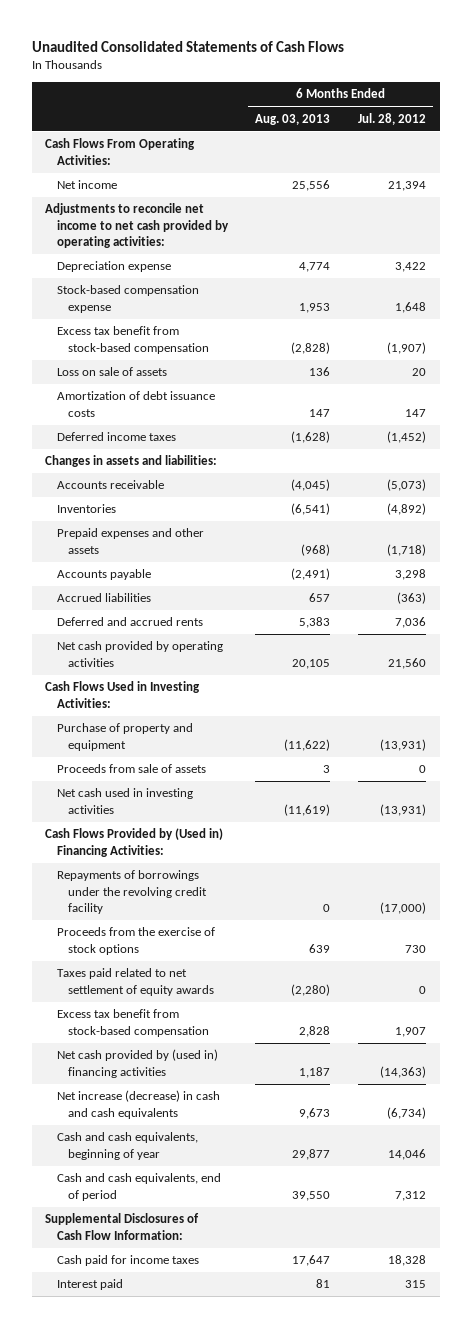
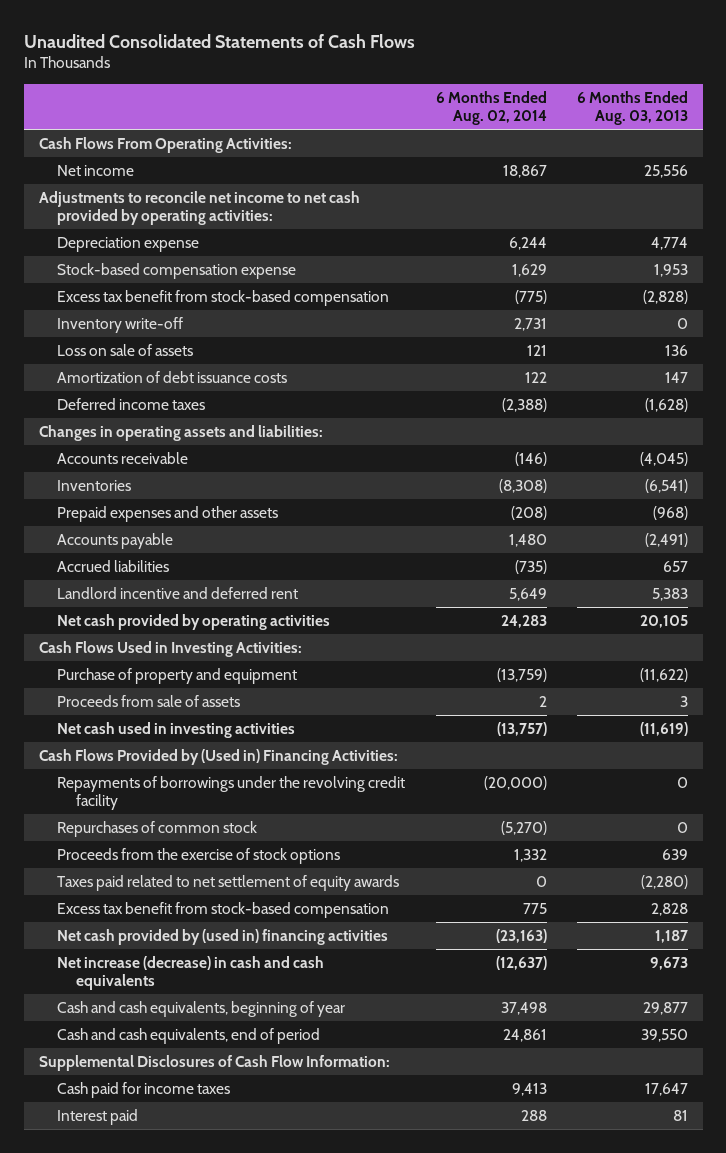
- | 6 Months Ended Aug. 03, 2013 | 6 Months Ended Jul. 28, 2012
+ | 6 Months Ended Aug. 02, 2014 | 6 Months Ended Aug. 03, 2013
+ Inventory write-off | 2,731 | 0
- Changes in assets and liabilities:
+ Changes in operating assets and liabilities:
- Deferred and accrued rents | 5,383 | 7,036
+ Landlord incentive and deferred rent | 5,649 | 5,383
+ Repurchases of common stock | (5,270) | 0

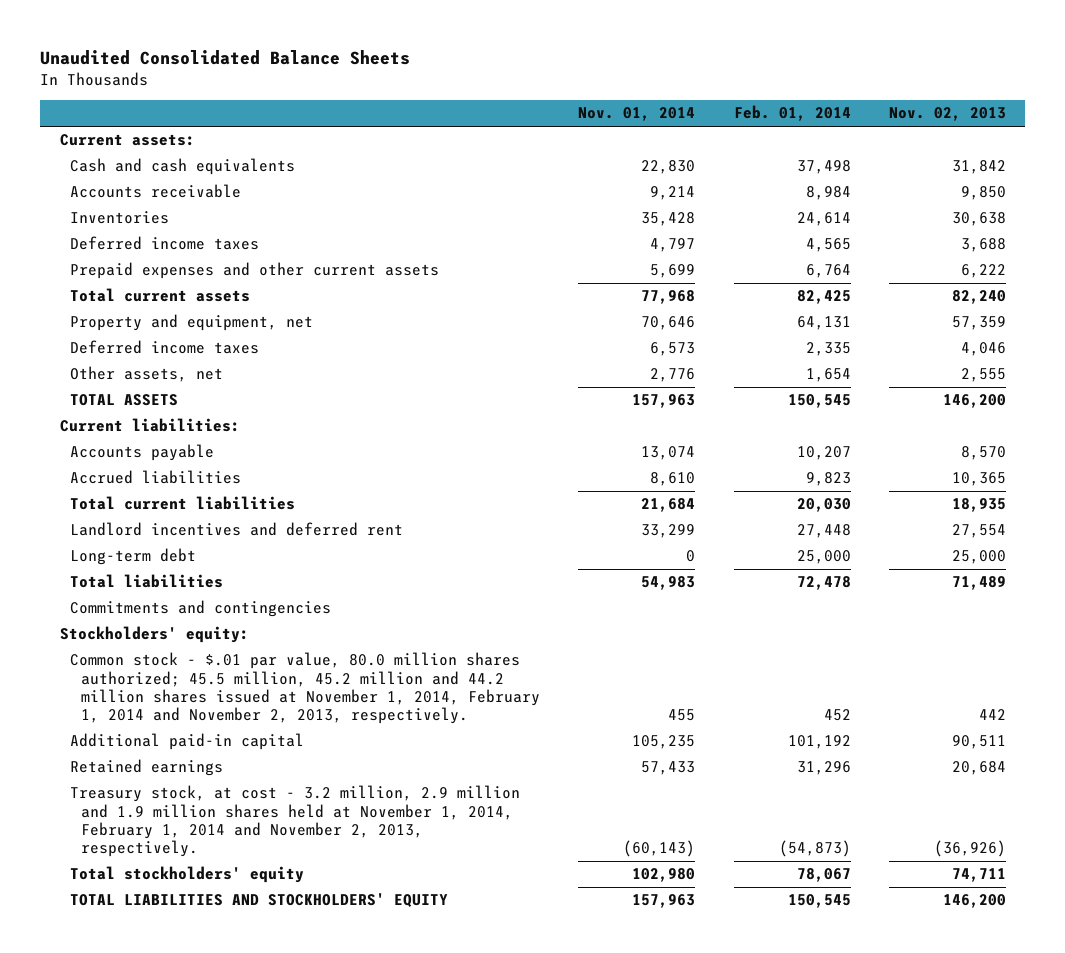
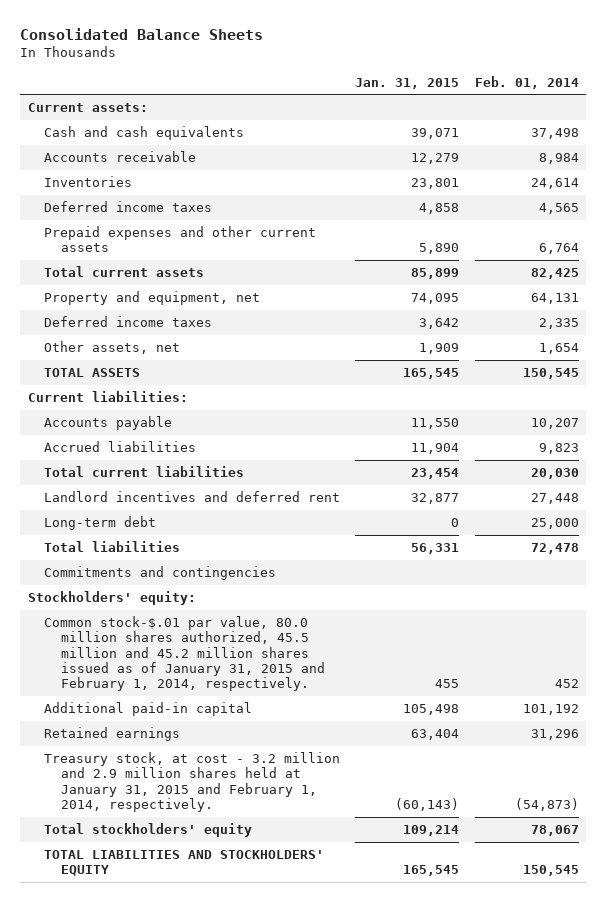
- Unaudited Consolidated Balance Sheets
+ Consolidated Balance Sheets
- | Nov. 01, 2014 | Feb. 01, 2014 | Nov. 02, 2013
+ | Jan. 31, 2015 | Feb. 01, 2014
- Common stock - $.01 par value, 80.0 million shares authorized; 45.5 million, 45.2 million and 44.2 million shares issued at November 1, 2014, February 1, 2014 and November 2, 2013, respectively. | 455 | 452 | 442
+ Common stock-$.01 par value, 80.0 million shares authorized, 45.5 million and 45.2 million shares issued as of January 31, 2015 and February 1, 2014, respectively. | 455 | 452
- Treasury stock, at cost - 3.2 million, 2.9 million and 1.9 million shares held at November 1, 2014, February 1, 2014 and November 2, 2013, respectively. | (60,143) | (54,873) | (36,926)
+ Treasury stock, at cost - 3.2 million and 2.9 million shares held at January 31, 2015 and February 1, 2014, respectively. | (60,143) | (54,873)

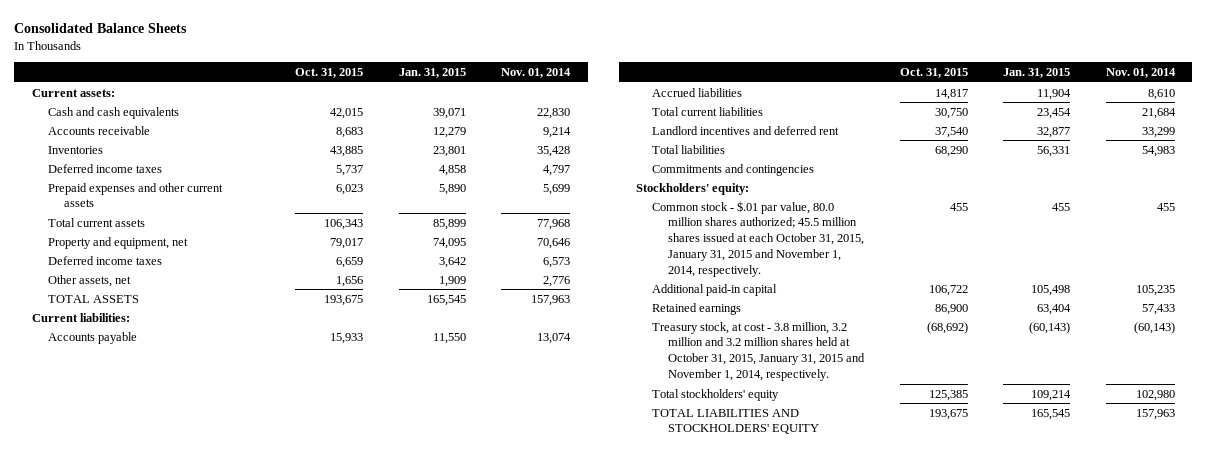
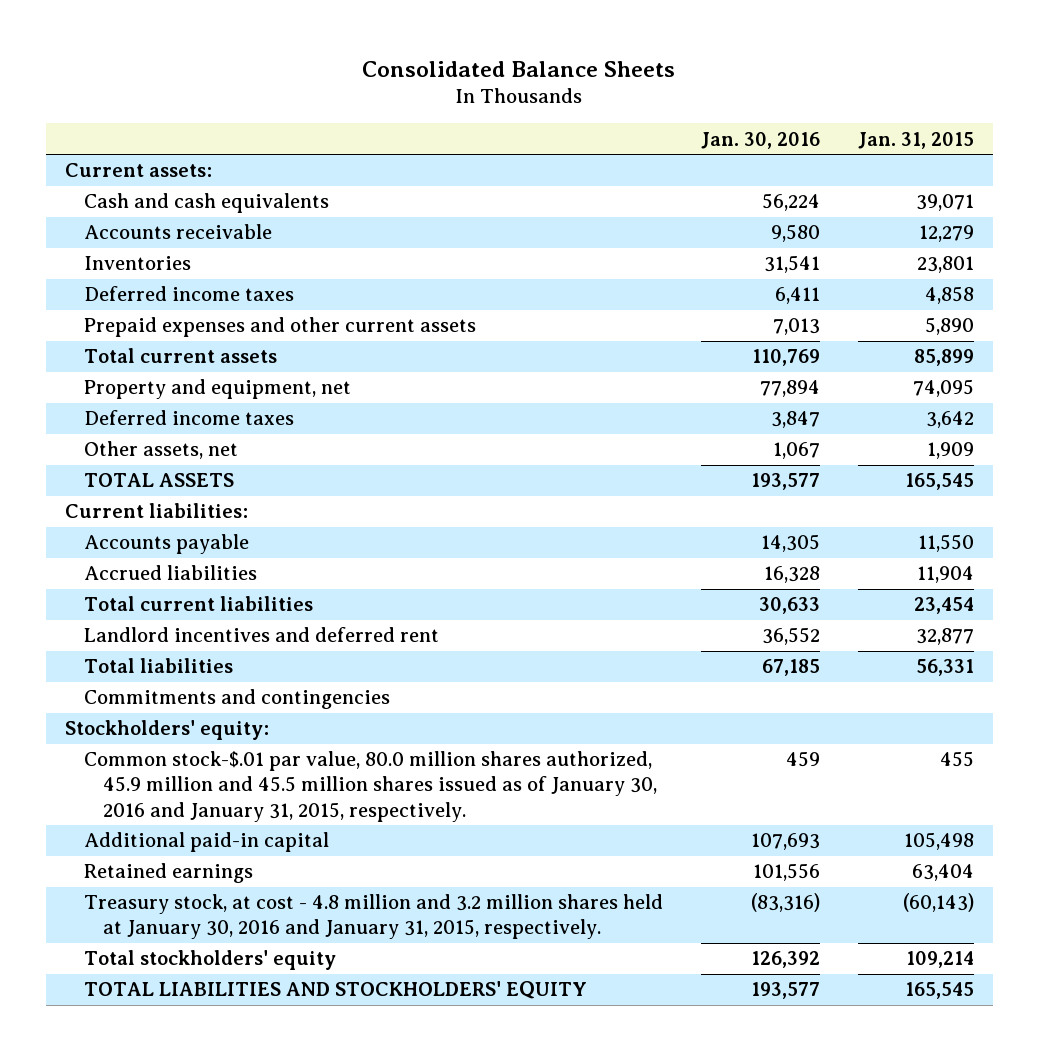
- | Oct. 31, 2015 | Jan. 31, 2015 | Nov. 01, 2014
+ | Jan. 30, 2016 | Jan. 31, 2015
- Common stock - $.01 par value, 80.0 million shares authorized; 45.5 million shares issued at each October 31, 2015, January 31, 2015 and November 1, 2014, respectively. | 455 | 455 | 455
+ Common stock-$.01 par value, 80.0 million shares authorized, 45.9 million and 45.5 million shares issued as of January 30, 2016 and January 31, 2015, respectively. | 459 | 455
- Treasury stock, at cost - 3.8 million, 3.2 million and 3.2 million shares held at October 31, 2015, January 31, 2015 and November 1, 2014, respectively. | (68,692) | (60,143) | (60,143)
+ Treasury stock, at cost - 4.8 million and 3.2 million shares held at January 30, 2016 and January 31, 2015, respectively. | (83,316) | (60,143)

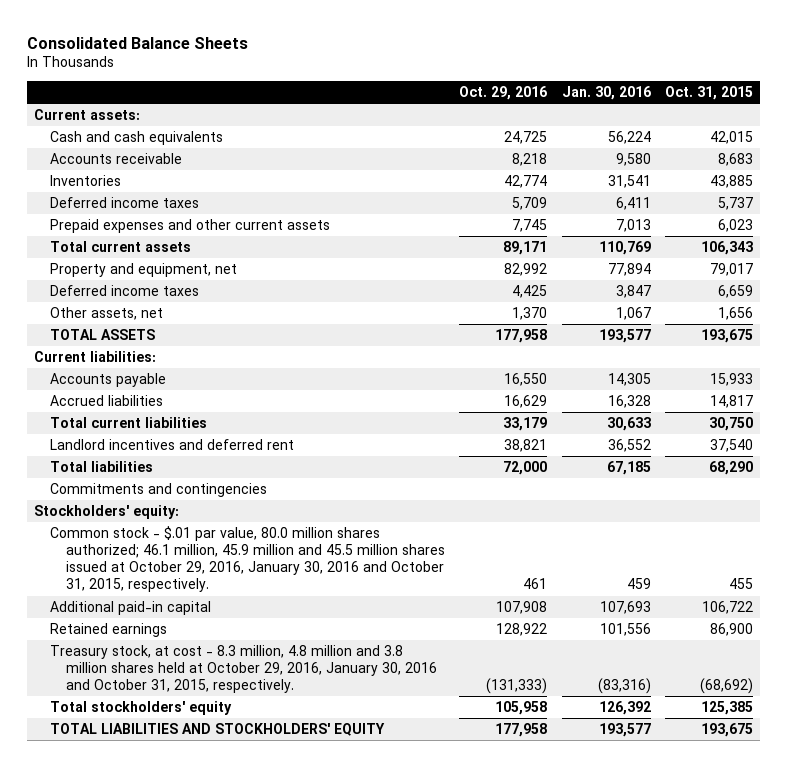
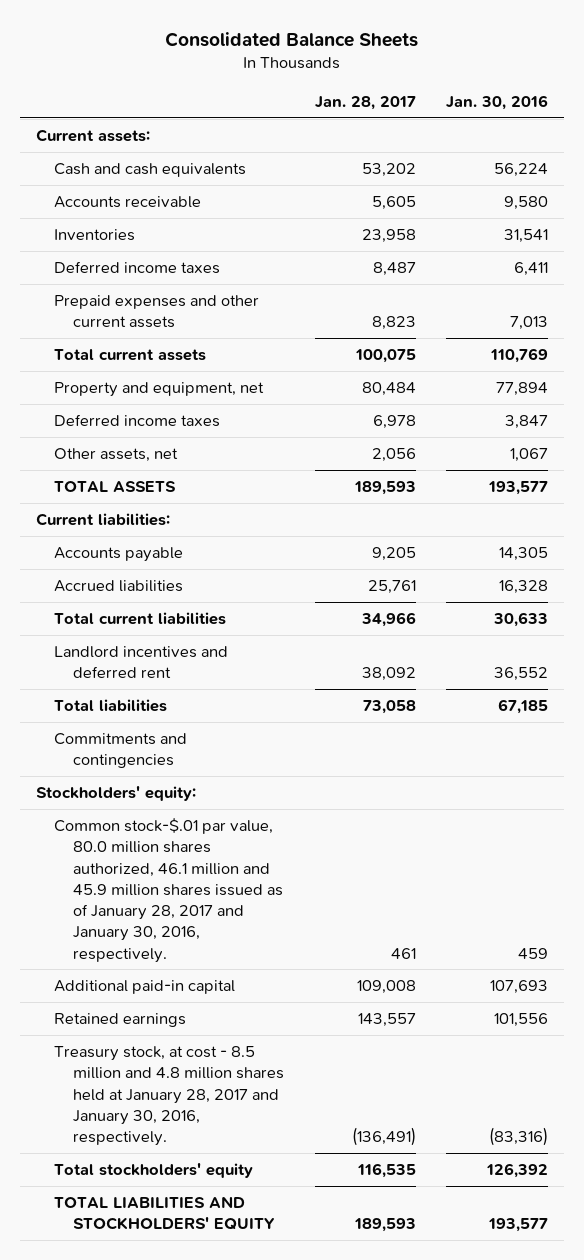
- | Oct. 29, 2016 | Jan. 30, 2016 | Oct. 31, 2015
+ | Jan. 28, 2017 | Jan. 30, 2016
- Common stock - $.01 par value, 80.0 million shares authorized; 46.1 million, 45.9 million and 45.5 million shares issued at October 29, 2016, January 30, 2016 and October 31, 2015, respectively. | 461 | 459 | 455
+ Common stock-$.01 par value, 80.0 million shares authorized, 46.1 million and 45.9 million shares issued as of January 28, 2017 and January 30, 2016, respectively. | 461 | 459
- Treasury stock, at cost - 8.3 million, 4.8 million and 3.8 million shares held at October 29, 2016, January 30, 2016 and October 31, 2015, respectively. | (131,333) | (83,316) | (68,692)
+ Treasury stock, at cost - 8.5 million and 4.8 million shares held at January 28, 2017 and January 30, 2016, respectively. | (136,491) | (83,316)

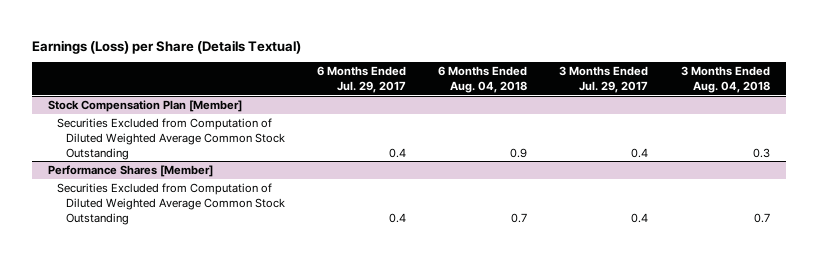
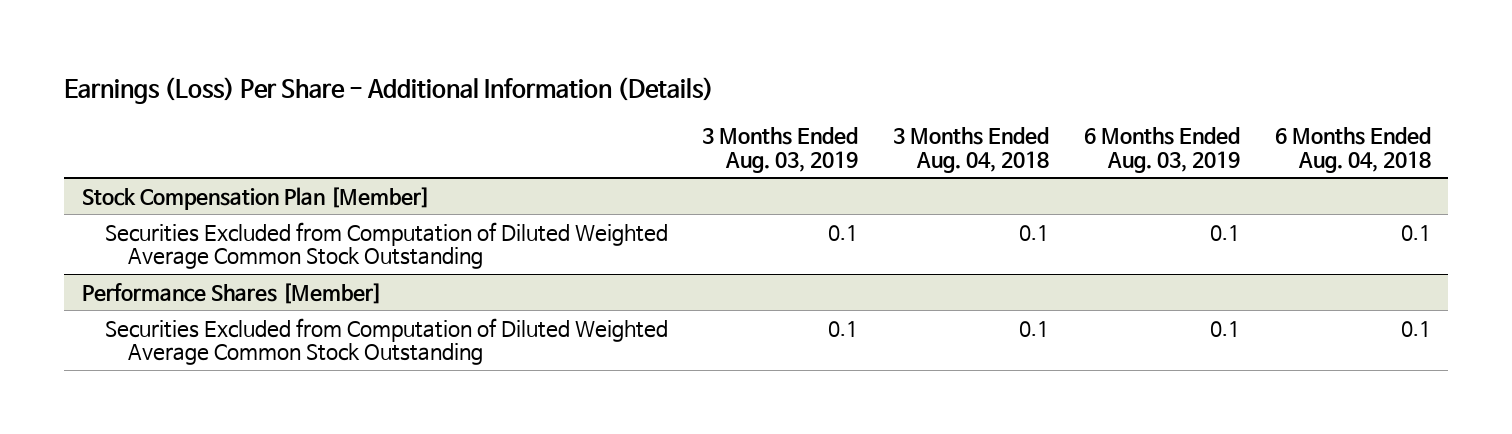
- Earnings (Loss) per Share (Details Textual)
+ Earnings (Loss) Per Share - Additional Information (Details)
- | 6 Months Ended Jul. 29, 2017 | 6 Months Ended Aug. 04, 2018 | 3 Months Ended Jul. 29, 2017 | 3 Months Ended Aug. 04, 2018
+ | 3 Months Ended Aug. 03, 2019 | 3 Months Ended Aug. 04, 2018 | 6 Months Ended Aug. 03, 2019 | 6 Months Ended Aug. 04, 2018
@ Stock Compensation Plan [Member]
- Securities Excluded from Computation of Diluted Weighted Average Common Stock Outstanding | 0.4 | 0.9 | 0.4 | 0.3
+ Securities Excluded from Computation of Diluted Weighted Average Common Stock Outstanding | 0.1 | 0.1 | 0.1 | 0.1
@ Performance Shares [Member]
- Securities Excluded from Computation of Diluted Weighted Average Common Stock Outstanding | 0.4 | 0.7 | 0.4 | 0.7
+ Securities Excluded from Computation of Diluted Weighted Average Common Stock Outstanding | 0.1 | 0.1 | 0.1 | 0.1

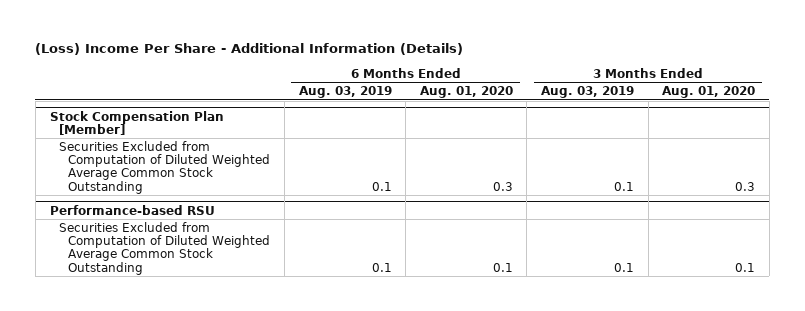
- Earnings (Loss) Per Share - Additional Information (Details)
+ (Loss) Income Per Share - Additional Information (Details)
- | 3 Months Ended Aug. 03, 2019 | 3 Months Ended Aug. 04, 2018 | 6 Months Ended Aug. 03, 2019 | 6 Months Ended Aug. 04, 2018
+ | 6 Months Ended Aug. 03, 2019 | 6 Months Ended Aug. 01, 2020 | 3 Months Ended Aug. 03, 2019 | 3 Months Ended Aug. 01, 2020
- Performance Shares [Member]
+ Performance-based RSU

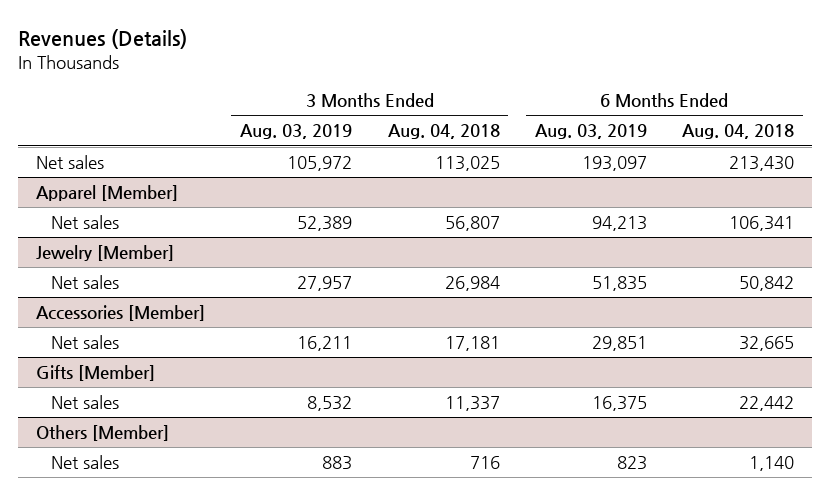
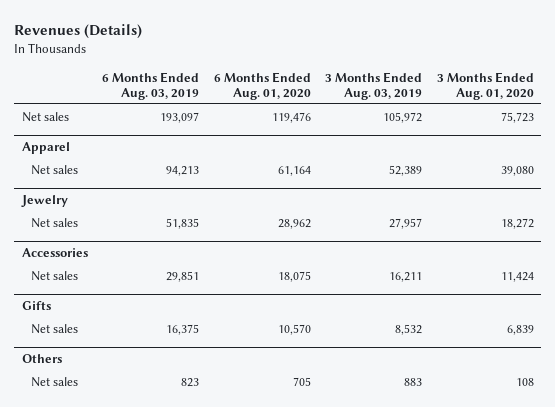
- | 3 Months Ended Aug. 03, 2019 | 3 Months Ended Aug. 04, 2018 | 6 Months Ended Aug. 03, 2019 | 6 Months Ended Aug. 04, 2018
+ | 6 Months Ended Aug. 03, 2019 | 6 Months Ended Aug. 01, 2020 | 3 Months Ended Aug. 03, 2019 | 3 Months Ended Aug. 01, 2020
- Apparel [Member]
+ Apparel
- Jewelry [Member]
+ Jewelry
- Accessories [Member]
+ Accessories
- Gifts [Member]
+ Gifts
- Others [Member]
+ Others

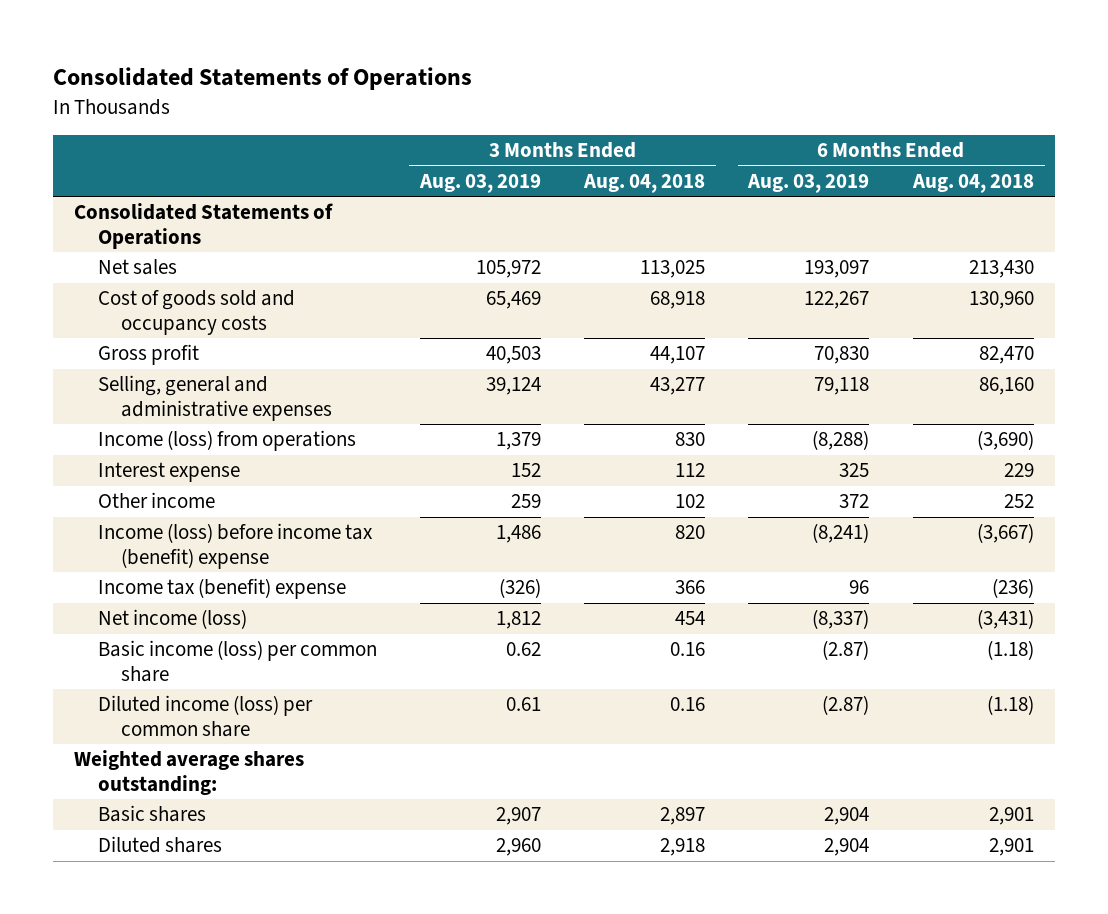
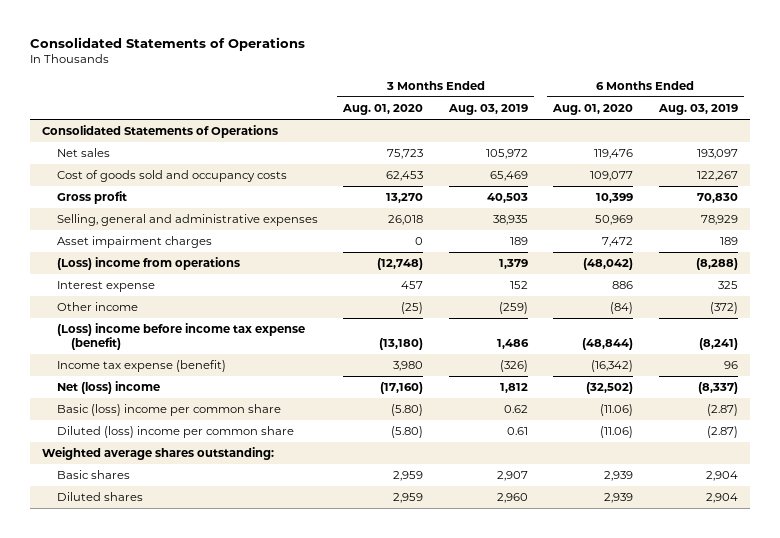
- | 3 Months Ended Aug. 03, 2019 | 3 Months Ended Aug. 04, 2018 | 6 Months Ended Aug. 03, 2019 | 6 Months Ended Aug. 04, 2018
+ | 3 Months Ended Aug. 01, 2020 | 3 Months Ended Aug. 03, 2019 | 6 Months Ended Aug. 01, 2020 | 6 Months Ended Aug. 03, 2019
- Selling, general and administrative expenses | 39,124 | 43,277 | 79,118 | 86,160
- Income (loss) from operations | 1,379 | 830 | (8,288) | (3,690)
+ Selling, general and administrative expenses | 26,018 | 38,935 | 50,969 | 78,929
+ Asset impairment charges | 0 | 189 | 7,472 | 189
+ (Loss) income from operations | (12,748) | 1,379 | (48,042) | (8,288)
- Other income | 259 | 102 | 372 | 252
- Income (loss) before income tax (benefit) expense | 1,486 | 820 | (8,241) | (3,667)
- Income tax (benefit) expense | (326) | 366 | 96 | (236)
- Net income (loss) | 1,812 | 454 | (8,337) | (3,431)
- Basic income (loss) per common share | 0.62 | 0.16 | (2.87) | (1.18)
- Diluted income (loss) per common share | 0.61 | 0.16 | (2.87) | (1.18)
+ Other income | (25) | (259) | (84) | (372)
+ (Loss) income before income tax expense (benefit) | (13,180) | 1,486 | (48,844) | (8,241)
+ Income tax expense (benefit) | 3,980 | (326) | (16,342) | 96
+ Net (loss) income | (17,160) | 1,812 | (32,502) | (8,337)
+ Basic (loss) income per common share | (5.80) | 0.62 | (11.06) | (2.87)
+ Diluted (loss) income per common share | (5.80) | 0.61 | (11.06) | (2.87)

